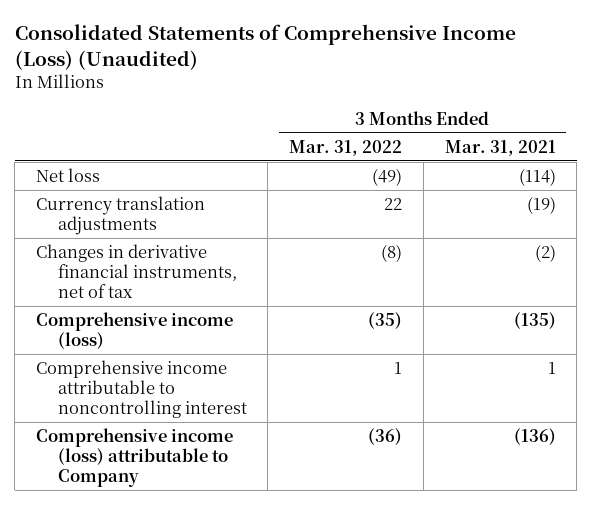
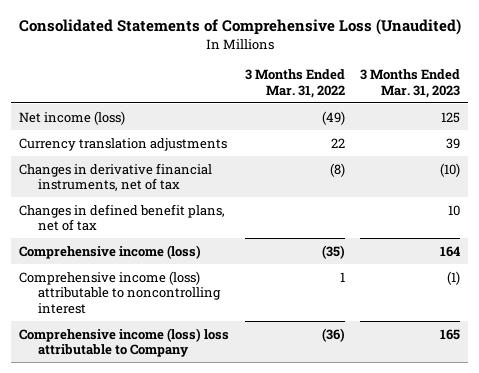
- Consolidated Statements of Comprehensive Income (Loss) (Unaudited)
+ Consolidated Statements of Comprehensive Loss (Unaudited)
- | 3 Months Ended Mar. 31, 2022 | 3 Months Ended Mar. 31, 2021
+ | 3 Months Ended Mar. 31, 2022 | 3 Months Ended Mar. 31, 2023
- Net loss | (49) | (114)
+ Net income (loss) | (49) | 125
+ Changes in defined benefit plans, net of tax | | 10
- Comprehensive income attributable to noncontrolling interest | 1 | 1
- Comprehensive income (loss) attributable to Company | (36) | (136)
+ Comprehensive income (loss) attributable to noncontrolling interest | 1 | (1)
+ Comprehensive income (loss) loss attributable to Company | (36) | 165

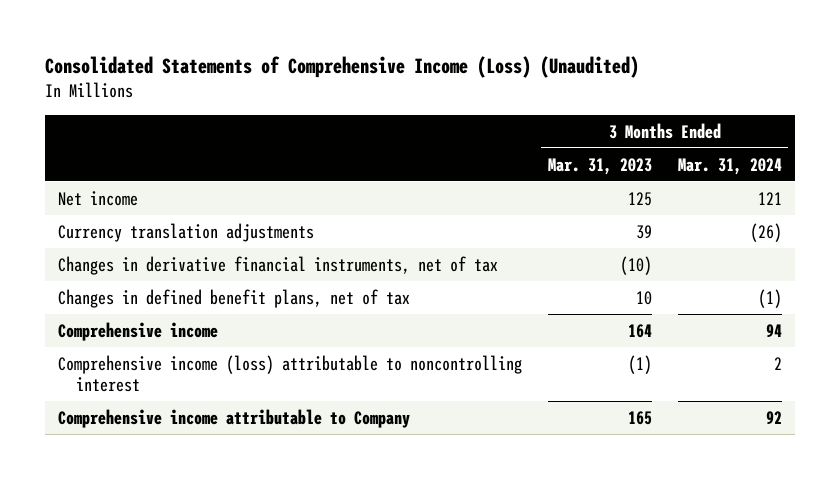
- Consolidated Statements of Comprehensive Loss (Unaudited)
+ Consolidated Statements of Comprehensive Income (Loss) (Unaudited)
- | 3 Months Ended Mar. 31, 2022 | 3 Months Ended Mar. 31, 2023
+ | 3 Months Ended Mar. 31, 2023 | 3 Months Ended Mar. 31, 2024
- Net income (loss) | (49) | 125
+ Net income | 125 | 121
- Comprehensive income (loss) | (35) | 164
+ Comprehensive income | 164 | 94
- Comprehensive income (loss) loss attributable to Company | (36) | 165
+ Comprehensive income attributable to Company | 165 | 92

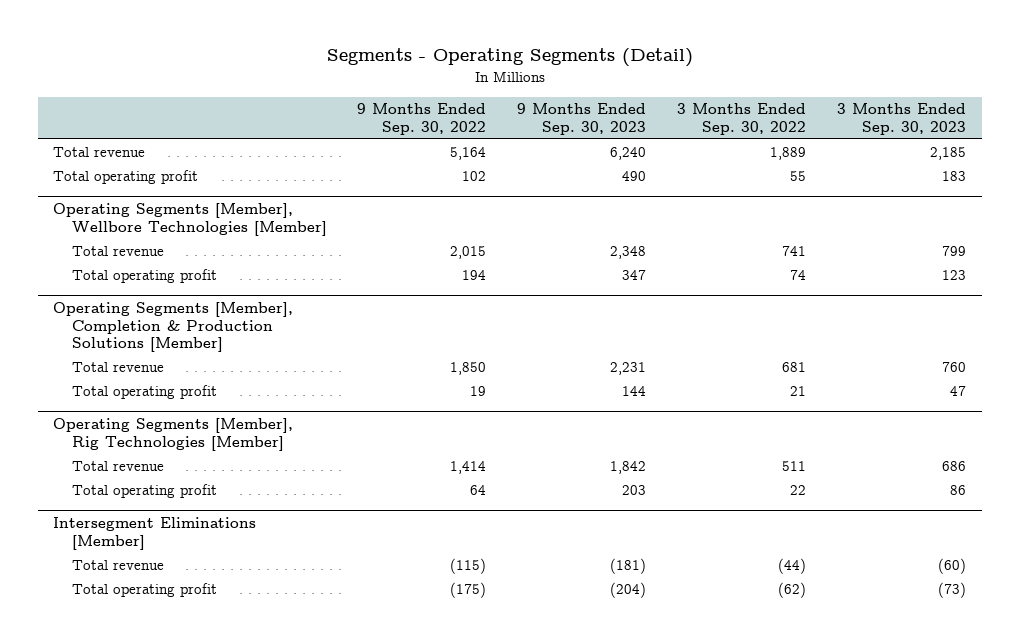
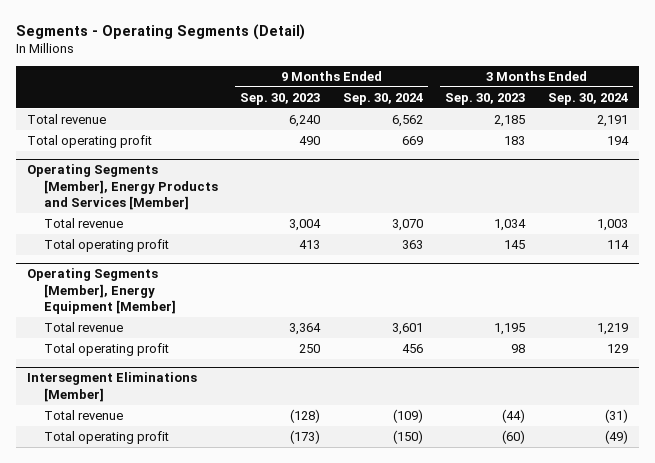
- | 9 Months Ended Sep. 30, 2022 | 9 Months Ended Sep. 30, 2023 | 3 Months Ended Sep. 30, 2022 | 3 Months Ended Sep. 30, 2023
+ | 9 Months Ended Sep. 30, 2023 | 9 Months Ended Sep. 30, 2024 | 3 Months Ended Sep. 30, 2023 | 3 Months Ended Sep. 30, 2024
- Operating Segments [Member], Wellbore Technologies [Member]
- Total revenue | 2,015 | 2,348 | 741 | 799
- Total operating profit | 194 | 347 | 74 | 123
- Operating Segments [Member], Completion & Production Solutions [Member]
- Total revenue | 1,850 | 2,231 | 681 | 760
- Total operating profit | 19 | 144 | 21 | 47
- Operating Segments [Member], Rig Technologies [Member]
- Total revenue | 1,414 | 1,842 | 511 | 686
- Total operating profit | 64 | 203 | 22 | 86
+ Operating Segments [Member], Energy Products and Services [Member]
+ Total revenue | 3,004 | 3,070 | 1,034 | 1,003
+ Total operating profit | 413 | 363 | 145 | 114
+ Operating Segments [Member], Energy Equipment [Member]
+ Total revenue | 3,364 | 3,601 | 1,195 | 1,219
+ Total operating profit | 250 | 456 | 98 | 129
@ Intersegment Eliminations [Member]
- Total revenue | (115) | (181) | (44) | (60)
- Total operating profit | (175) | (204) | (62) | (73)
+ Total revenue | (128) | (109) | (44) | (31)
+ Total operating profit | (173) | (150) | (60) | (49)

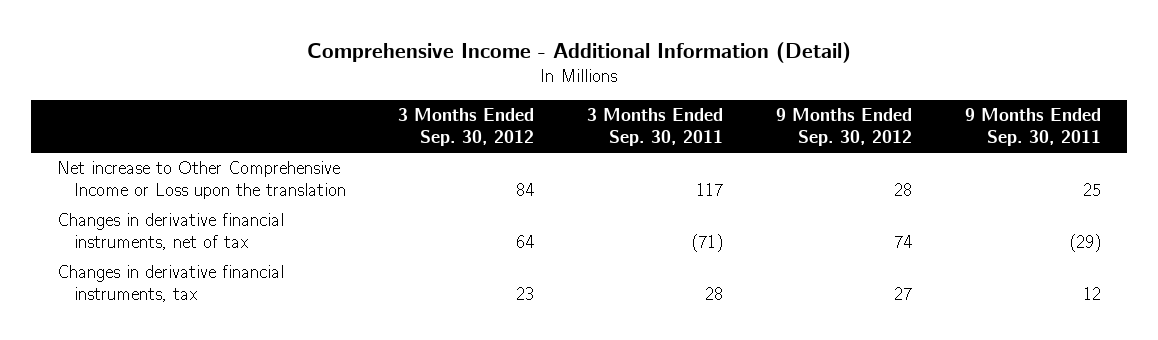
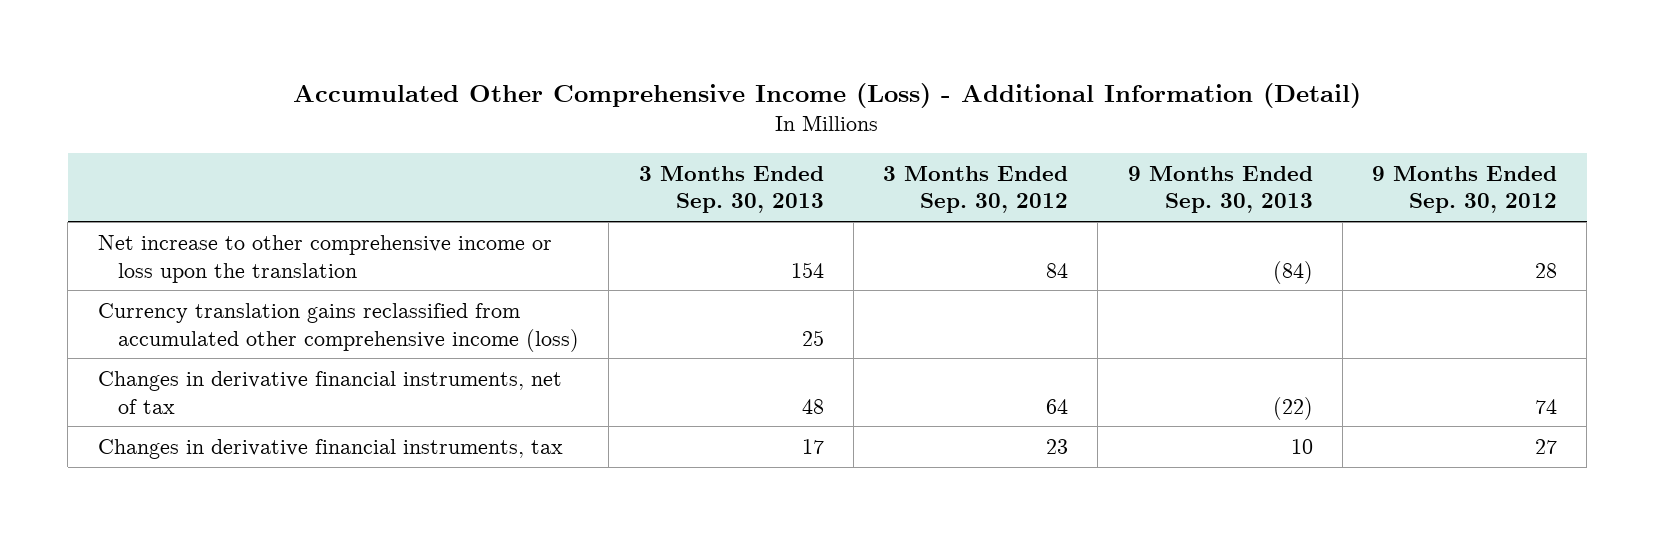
- Comprehensive Income - Additional Information (Detail)
+ Accumulated Other Comprehensive Income (Loss) - Additional Information (Detail)
- | 3 Months Ended Sep. 30, 2012 | 3 Months Ended Sep. 30, 2011 | 9 Months Ended Sep. 30, 2012 | 9 Months Ended Sep. 30, 2011
+ | 3 Months Ended Sep. 30, 2013 | 3 Months Ended Sep. 30, 2012 | 9 Months Ended Sep. 30, 2013 | 9 Months Ended Sep. 30, 2012
- Net increase to Other Comprehensive Income or Loss upon the translation | 84 | 117 | 28 | 25
+ Net increase to other comprehensive income or loss upon the translation | 154 | 84 | (84) | 28
+ Currency translation gains reclassified from accumulated other comprehensive income (loss) | 25 | | |

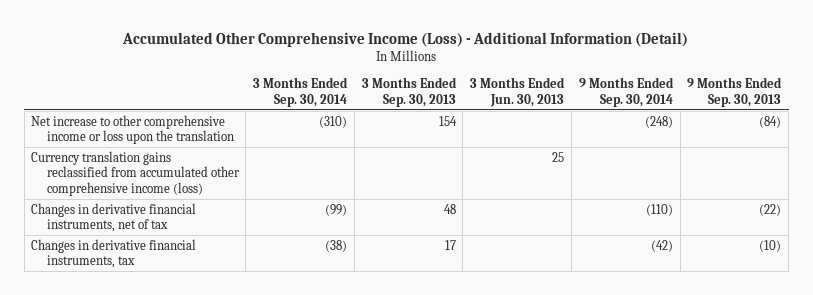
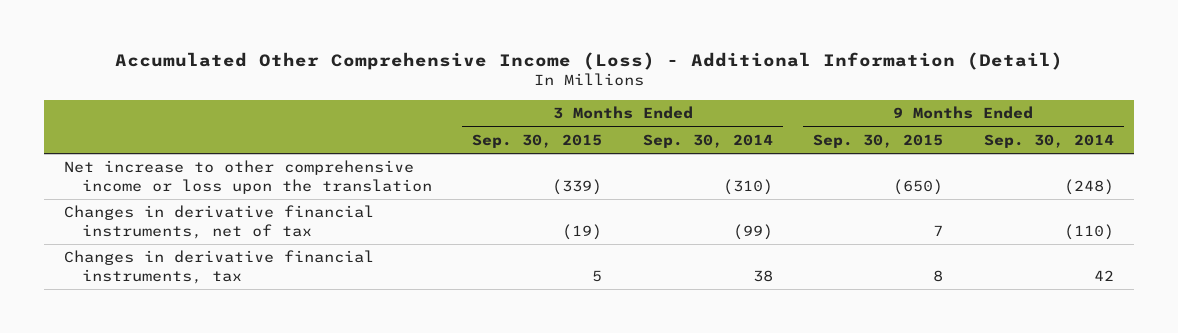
- | 3 Months Ended Sep. 30, 2014 | 3 Months Ended Sep. 30, 2013 | 3 Months Ended Jun. 30, 2013 | 9 Months Ended Sep. 30, 2014 | 9 Months Ended Sep. 30, 2013
+ | 3 Months Ended Sep. 30, 2015 | 3 Months Ended Sep. 30, 2014 | 9 Months Ended Sep. 30, 2015 | 9 Months Ended Sep. 30, 2014
- Currency translation gains reclassified from accumulated other comprehensive income (loss) | | | 25 | |
- Changes in derivative financial instruments, tax | (38) | 17 | | (42) | (10)
+ Changes in derivative financial instruments, tax | 5 | 38 | 8 | 42

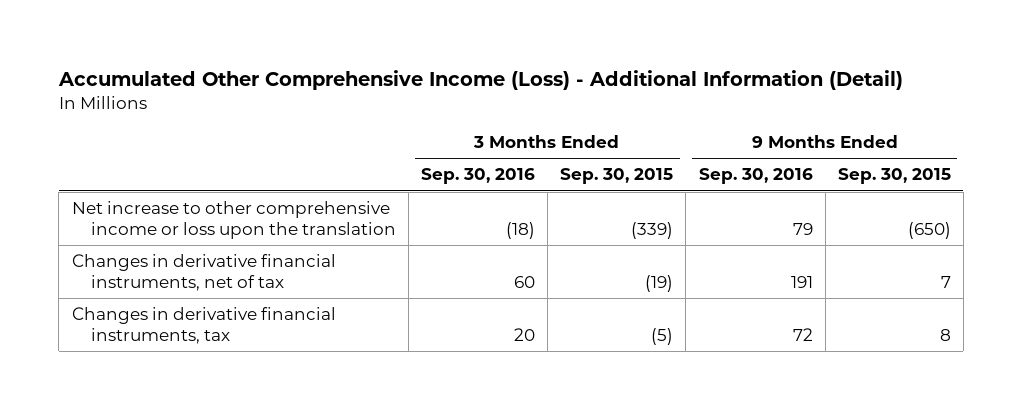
- | 3 Months Ended Sep. 30, 2015 | 3 Months Ended Sep. 30, 2014 | 9 Months Ended Sep. 30, 2015 | 9 Months Ended Sep. 30, 2014
+ | 3 Months Ended Sep. 30, 2016 | 3 Months Ended Sep. 30, 2015 | 9 Months Ended Sep. 30, 2016 | 9 Months Ended Sep. 30, 2015
- Changes in derivative financial instruments, tax | 5 | 38 | 8 | 42
+ Changes in derivative financial instruments, tax | 20 | (5) | 72 | 8

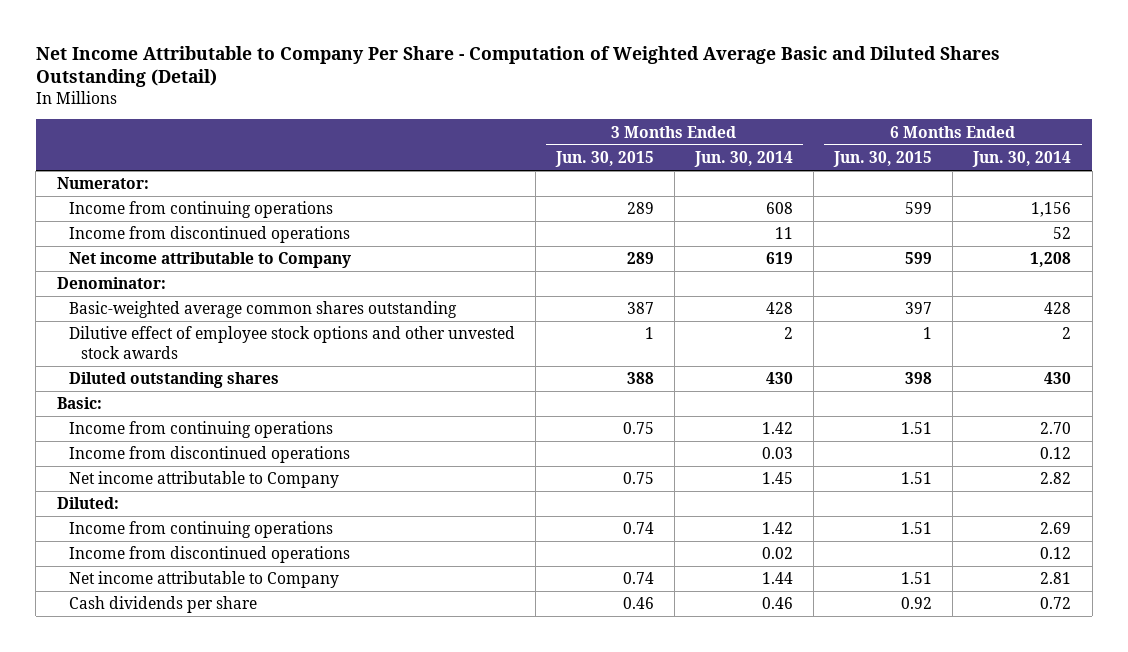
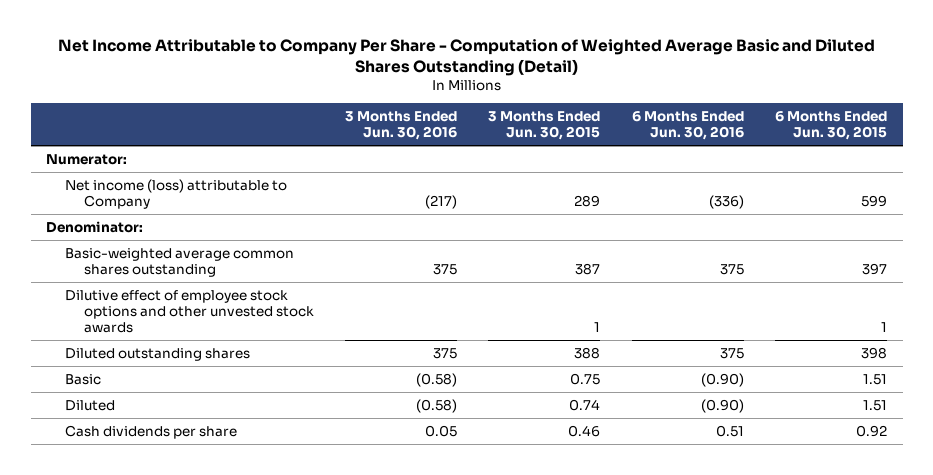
- | 3 Months Ended Jun. 30, 2015 | 3 Months Ended Jun. 30, 2014 | 6 Months Ended Jun. 30, 2015 | 6 Months Ended Jun. 30, 2014
+ | 3 Months Ended Jun. 30, 2016 | 3 Months Ended Jun. 30, 2015 | 6 Months Ended Jun. 30, 2016 | 6 Months Ended Jun. 30, 2015
- Income from continuing operations | 289 | 608 | 599 | 1,156
- Income from discontinued operations | | 11 | | 52
- Net income attributable to Company | 289 | 619 | 599 | 1,208
+ Net income (loss) attributable to Company | (217) | 289 | (336) | 599
- Basic:
- Income from continuing operations | 0.75 | 1.42 | 1.51 | 2.70
- Income from discontinued operations | | 0.03 | | 0.12
- Net income attributable to Company | 0.75 | 1.45 | 1.51 | 2.82
- Diluted:
- Income from continuing operations | 0.74 | 1.42 | 1.51 | 2.69
- Income from discontinued operations | | 0.02 | | 0.12
- Net income attributable to Company | 0.74 | 1.44 | 1.51 | 2.81
+ Basic | (0.58) | 0.75 | (0.90) | 1.51
+ Diluted | (0.58) | 0.74 | (0.90) | 1.51

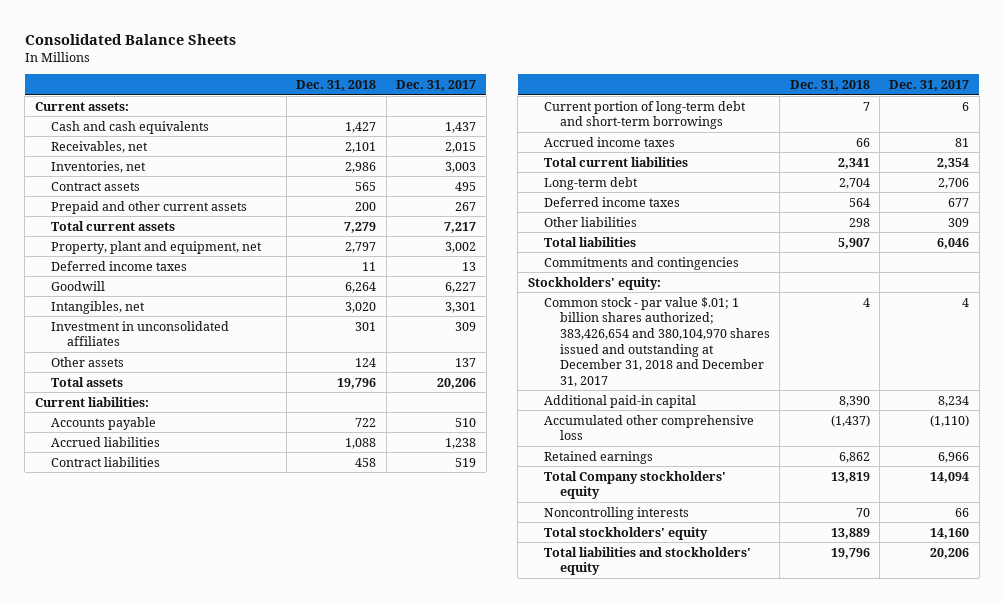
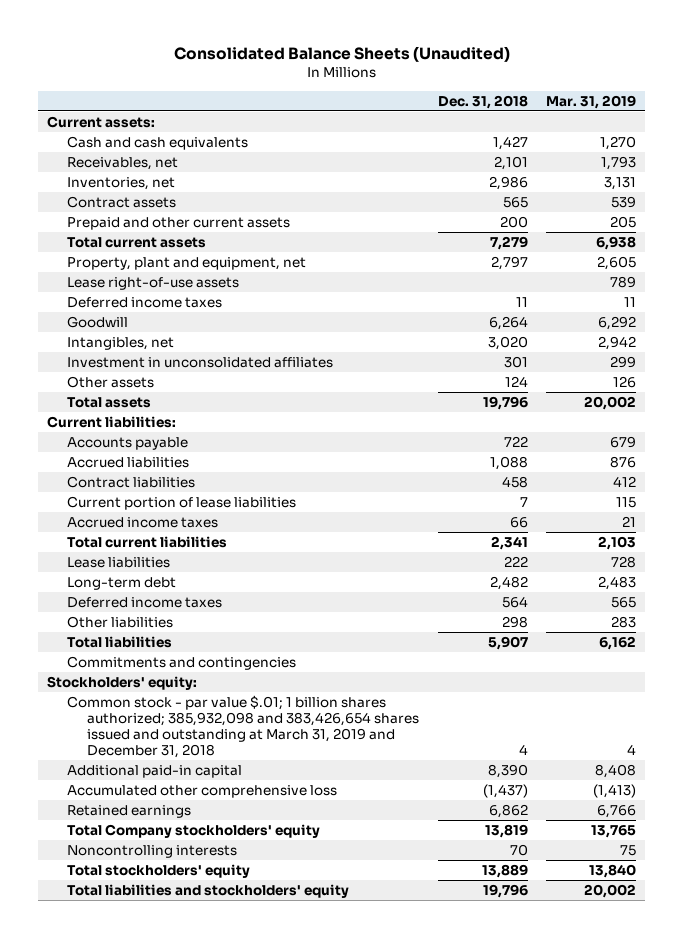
- Consolidated Balance Sheets
+ Consolidated Balance Sheets (Unaudited)
- | Dec. 31, 2018 | Dec. 31, 2017
+ | Dec. 31, 2018 | Mar. 31, 2019
+ Lease right-of-use assets | | 789
- Current portion of long-term debt and short-term borrowings | 7 | 6
+ Current portion of lease liabilities | 7 | 115
- Long-term debt | 2,704 | 2,706
+ Lease liabilities | 222 | 728
+ Long-term debt | 2,482 | 2,483
- Common stock - par value $.01; 1 billion shares authorized; 383,426,654 and 380,104,970 shares issued and outstanding at December 31, 2018 and December 31, 2017 | 4 | 4
+ Common stock - par value $.01; 1 billion shares authorized; 385,932,098 and 383,426,654 shares issued and outstanding at March 31, 2019 and December 31, 2018 | 4 | 4

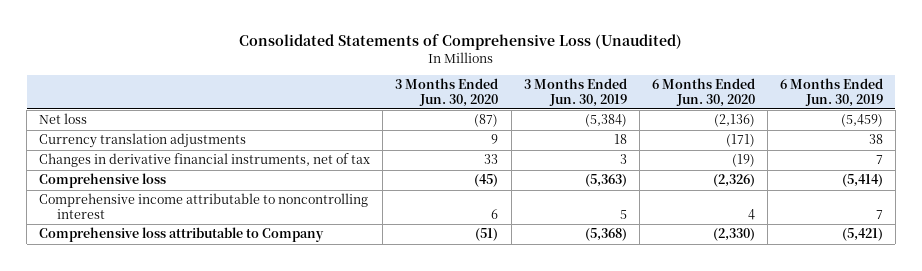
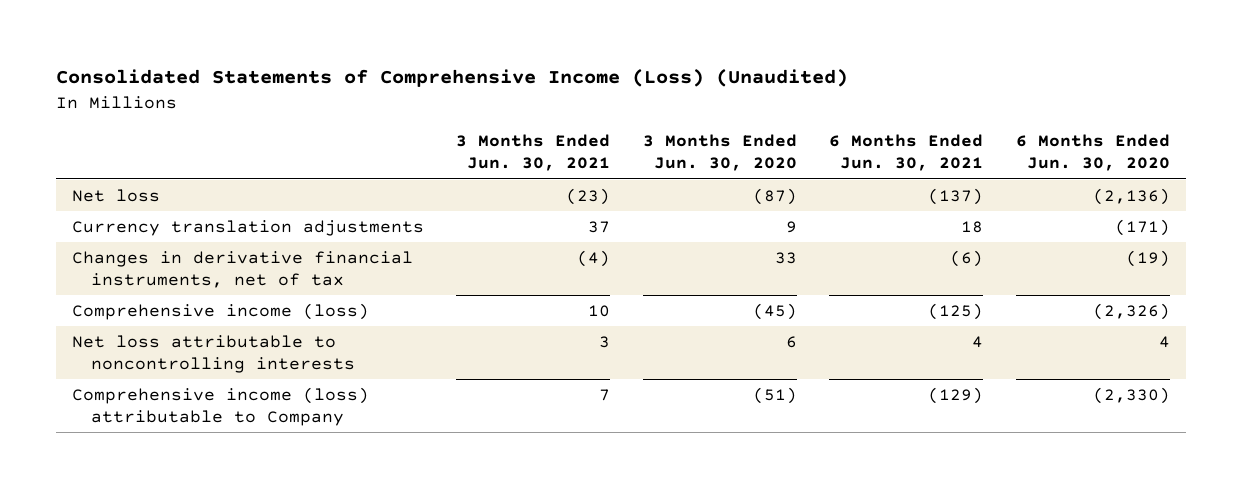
- Consolidated Statements of Comprehensive Loss (Unaudited)
+ Consolidated Statements of Comprehensive Income (Loss) (Unaudited)
- | 3 Months Ended Jun. 30, 2020 | 3 Months Ended Jun. 30, 2019 | 6 Months Ended Jun. 30, 2020 | 6 Months Ended Jun. 30, 2019
+ | 3 Months Ended Jun. 30, 2021 | 3 Months Ended Jun. 30, 2020 | 6 Months Ended Jun. 30, 2021 | 6 Months Ended Jun. 30, 2020
- Comprehensive loss | (45) | (5,363) | (2,326) | (5,414)
- Comprehensive income attributable to noncontrolling interest | 6 | 5 | 4 | 7
- Comprehensive loss attributable to Company | (51) | (5,368) | (2,330) | (5,421)
+ Comprehensive income (loss) | 10 | (45) | (125) | (2,326)
+ Net loss attributable to noncontrolling interests | 3 | 6 | 4 | 4
+ Comprehensive income (loss) attributable to Company | 7 | (51) | (129) | (2,330)

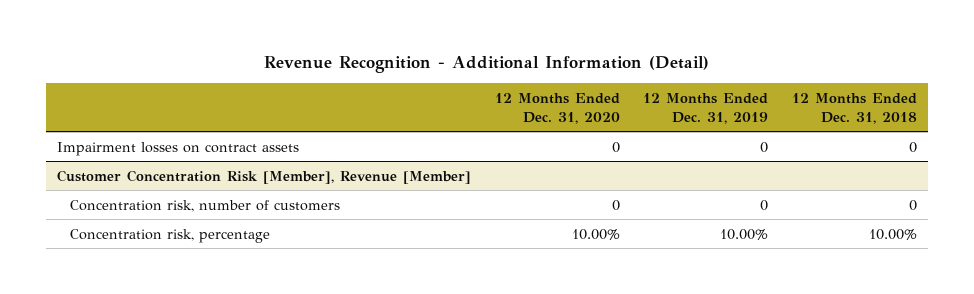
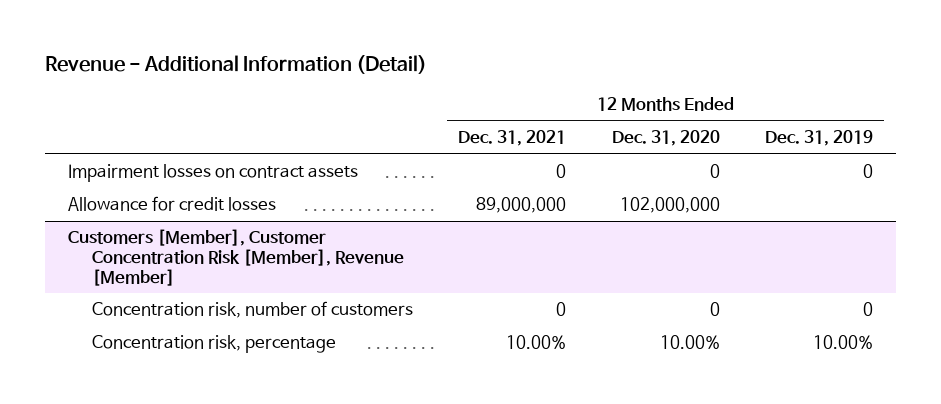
- Revenue Recognition - Additional Information (Detail)
+ Revenue - Additional Information (Detail)
- | 12 Months Ended Dec. 31, 2020 | 12 Months Ended Dec. 31, 2019 | 12 Months Ended Dec. 31, 2018
+ | 12 Months Ended Dec. 31, 2021 | 12 Months Ended Dec. 31, 2020 | 12 Months Ended Dec. 31, 2019
- Customer Concentration Risk [Member], Revenue [Member]
+ Allowance for credit losses | 89,000,000 | 102,000,000 |
+ Customers [Member], Customer Concentration Risk [Member], Revenue [Member]

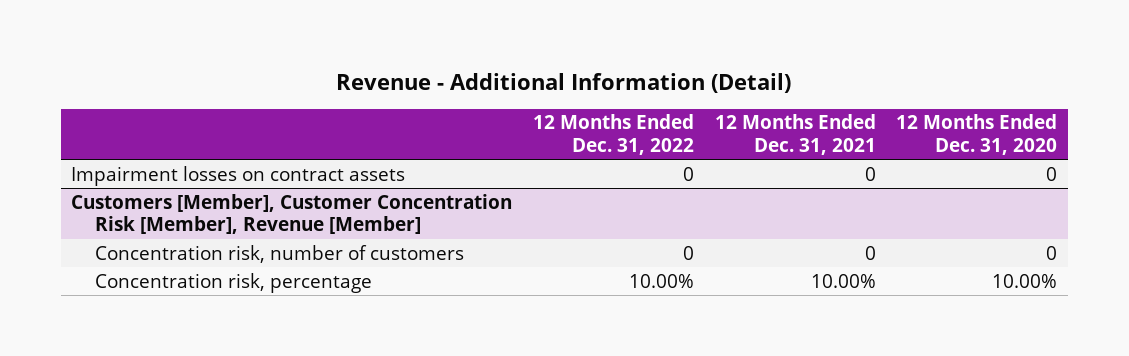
- | 12 Months Ended Dec. 31, 2021 | 12 Months Ended Dec. 31, 2020 | 12 Months Ended Dec. 31, 2019
+ | 12 Months Ended Dec. 31, 2022 | 12 Months Ended Dec. 31, 2021 | 12 Months Ended Dec. 31, 2020
- Allowance for credit losses | 89,000,000 | 102,000,000 |

